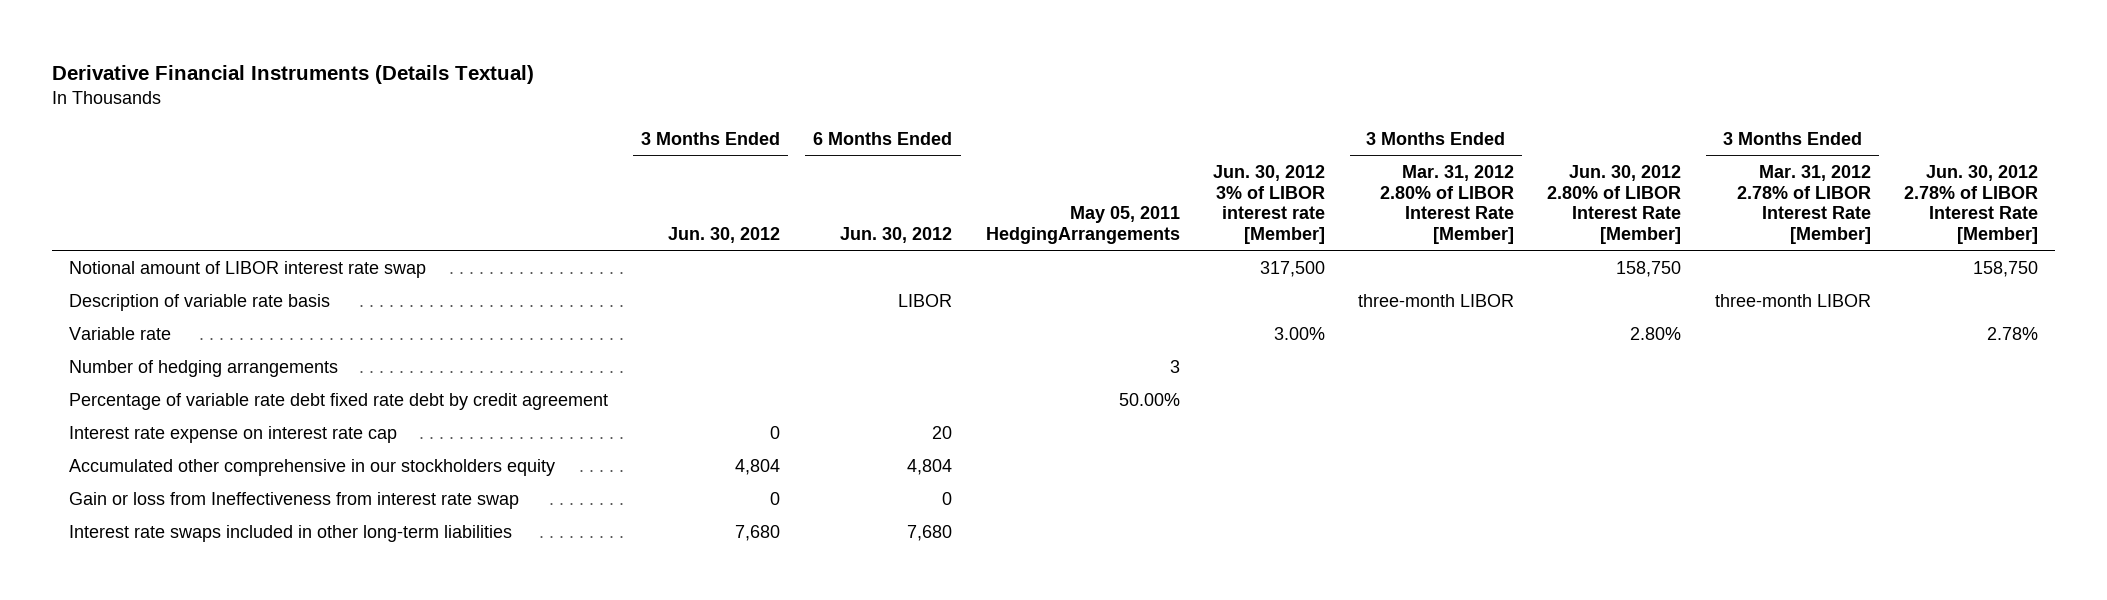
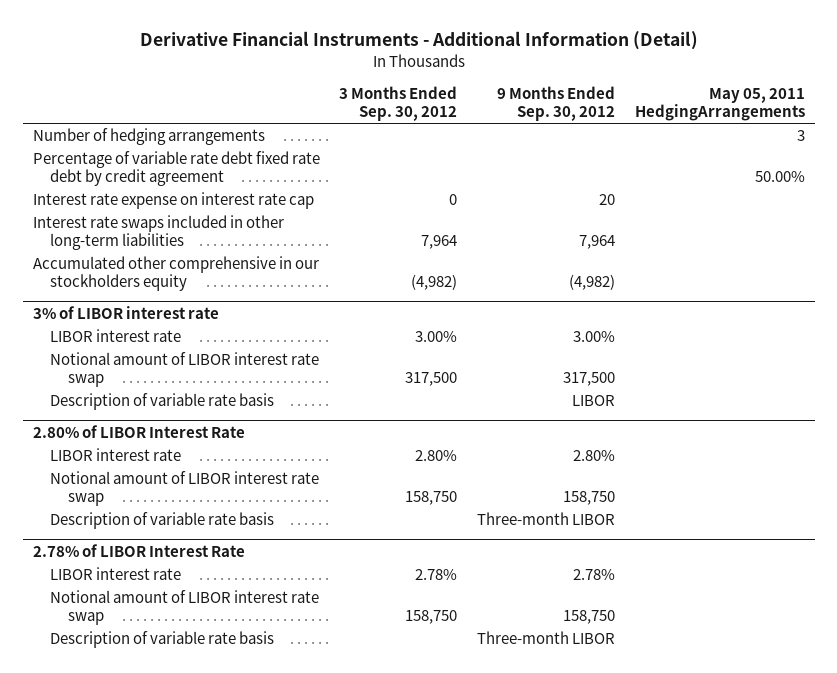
- Derivative Financial Instruments (Details Textual)
+ Derivative Financial Instruments - Additional Information (Detail)
- | 3 Months Ended Jun. 30, 2012 | 6 Months Ended Jun. 30, 2012 | May 05, 2011 HedgingArrangements | Jun. 30, 2012 3% of LIBOR interest rate [Member] | 3 Months Ended Mar. 31, 2012 2.80% of LIBOR Interest Rate [Member] | Jun. 30, 2012 2.80% of LIBOR Interest Rate [Member] | 3 Months Ended Mar. 31, 2012 2.78% of LIBOR Interest Rate [Member] | Jun. 30, 2012 2.78% of LIBOR Interest Rate [Member]
+ | 3 Months Ended Sep. 30, 2012 | 9 Months Ended Sep. 30, 2012 | May 05, 2011 HedgingArrangements
- Notional amount of LIBOR interest rate swap | | | | 317,500 | | 158,750 | | 158,750
- Description of variable rate basis | | LIBOR | | | three-month LIBOR | | three-month LIBOR |
- Variable rate | | | | 3.00% | | 2.80% | | 2.78%
- Gain or loss from Ineffectiveness from interest rate swap | 0 | 0 | | | | | |
moved down: Accumulated other comprehensive in our stockholders equity | (4,982) | (4,982) |
+ 3% of LIBOR interest rate
+ LIBOR interest rate | 3.00% | 3.00% |
+ Notional amount of LIBOR interest rate swap | 317,500 | 317,500 |
+ Description of variable rate basis | | LIBOR |
+ 2.80% of LIBOR Interest Rate
+ LIBOR interest rate | 2.80% | 2.80% |
+ Notional amount of LIBOR interest rate swap | 158,750 | 158,750 |
+ Description of variable rate basis | | Three-month LIBOR |
+ 2.78% of LIBOR Interest Rate
+ LIBOR interest rate | 2.78% | 2.78% |
+ Notional amount of LIBOR interest rate swap | 158,750 | 158,750 |
+ Description of variable rate basis | | Three-month LIBOR |

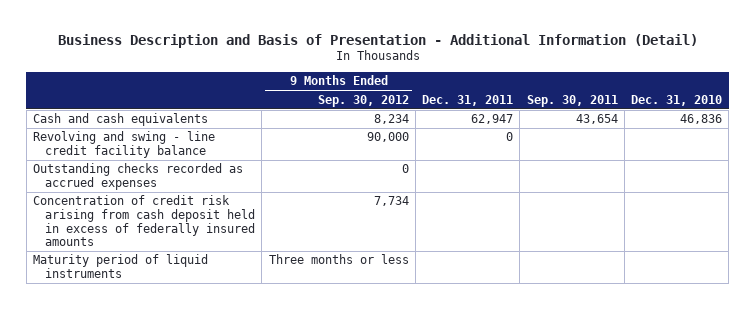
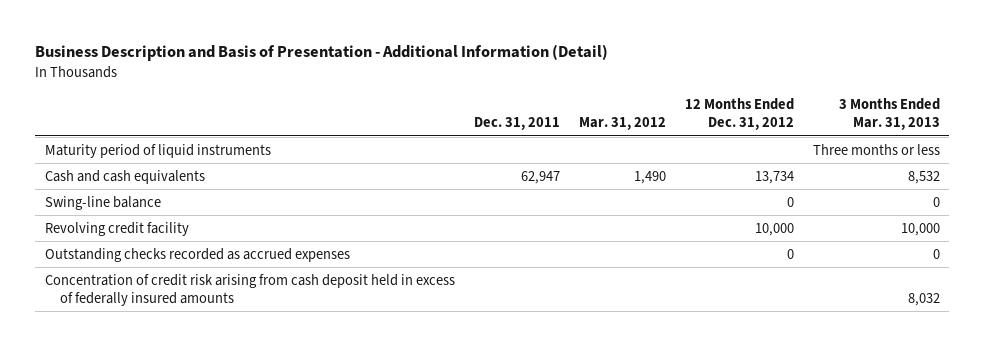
- | 9 Months Ended Sep. 30, 2012 | Dec. 31, 2011 | Sep. 30, 2011 | Dec. 31, 2010
+ | Dec. 31, 2011 | Mar. 31, 2012 | 12 Months Ended Dec. 31, 2012 | 3 Months Ended Mar. 31, 2013
moved up: Maturity period of liquid instruments | | | | Three months or less
- Revolving and swing - line credit facility balance | 90,000 | 0 | |
+ Swing-line balance | | | 0 | 0
+ Revolving credit facility | | | 10,000 | 10,000

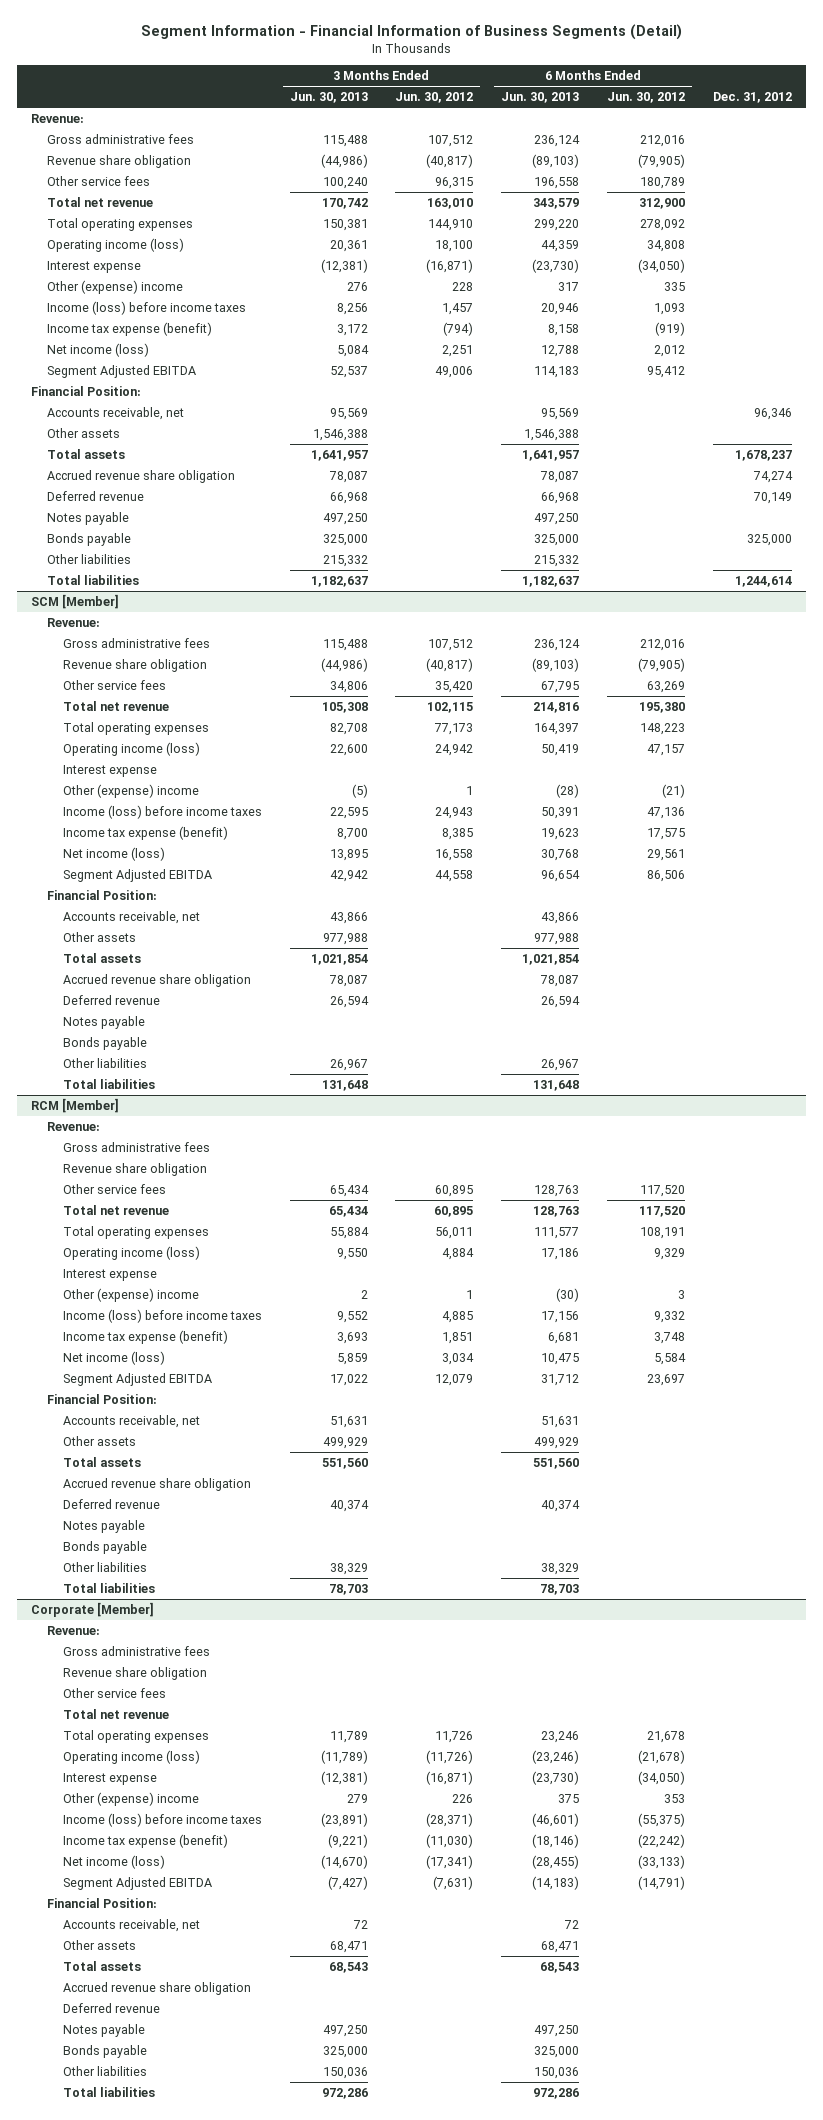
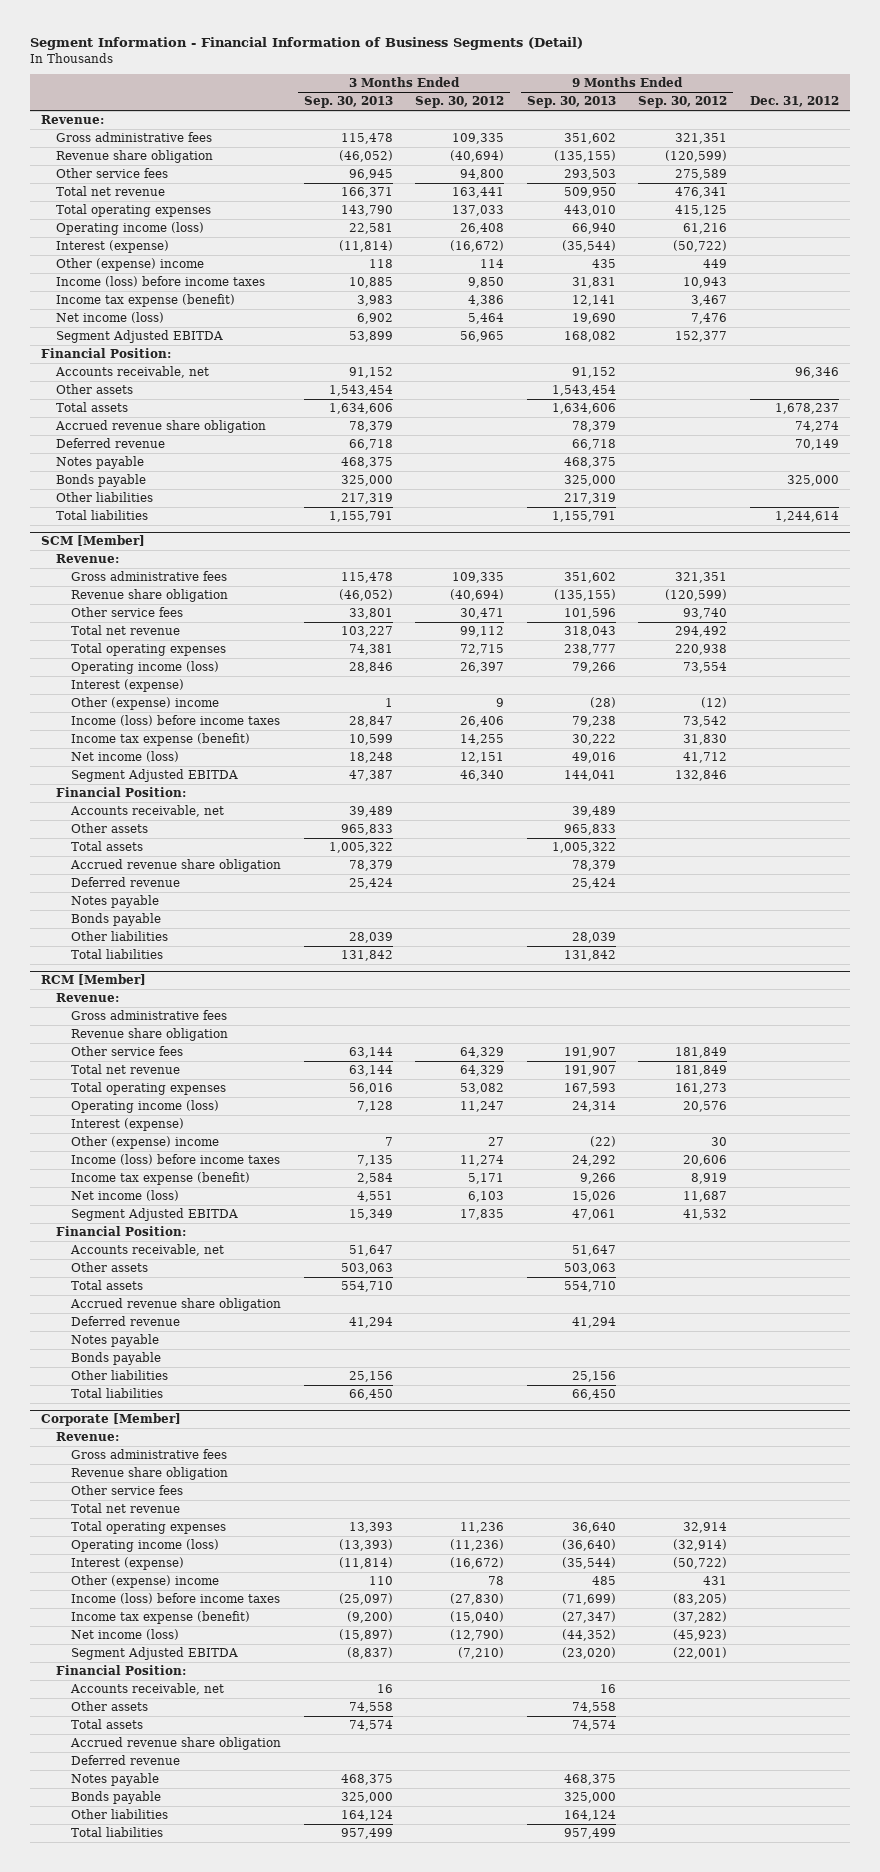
- | 3 Months Ended Jun. 30, 2013 | 3 Months Ended Jun. 30, 2012 | 6 Months Ended Jun. 30, 2013 | 6 Months Ended Jun. 30, 2012 | Dec. 31, 2012
+ | 3 Months Ended Sep. 30, 2013 | 3 Months Ended Sep. 30, 2012 | 9 Months Ended Sep. 30, 2013 | 9 Months Ended Sep. 30, 2012 | Dec. 31, 2012
- Interest expense | (12,381) | (16,871) | (23,730) | (34,050) |
+ Interest (expense) | (11,814) | (16,672) | (35,544) | (50,722) |
@ SCM [Member]
- Interest expense
+ Interest (expense)
@ RCM [Member]
- Interest expense
+ Interest (expense)
@ Corporate [Member]
- Interest expense | (12,381) | (16,871) | (23,730) | (34,050) |
+ Interest (expense) | (11,814) | (16,672) | (35,544) | (50,722) |

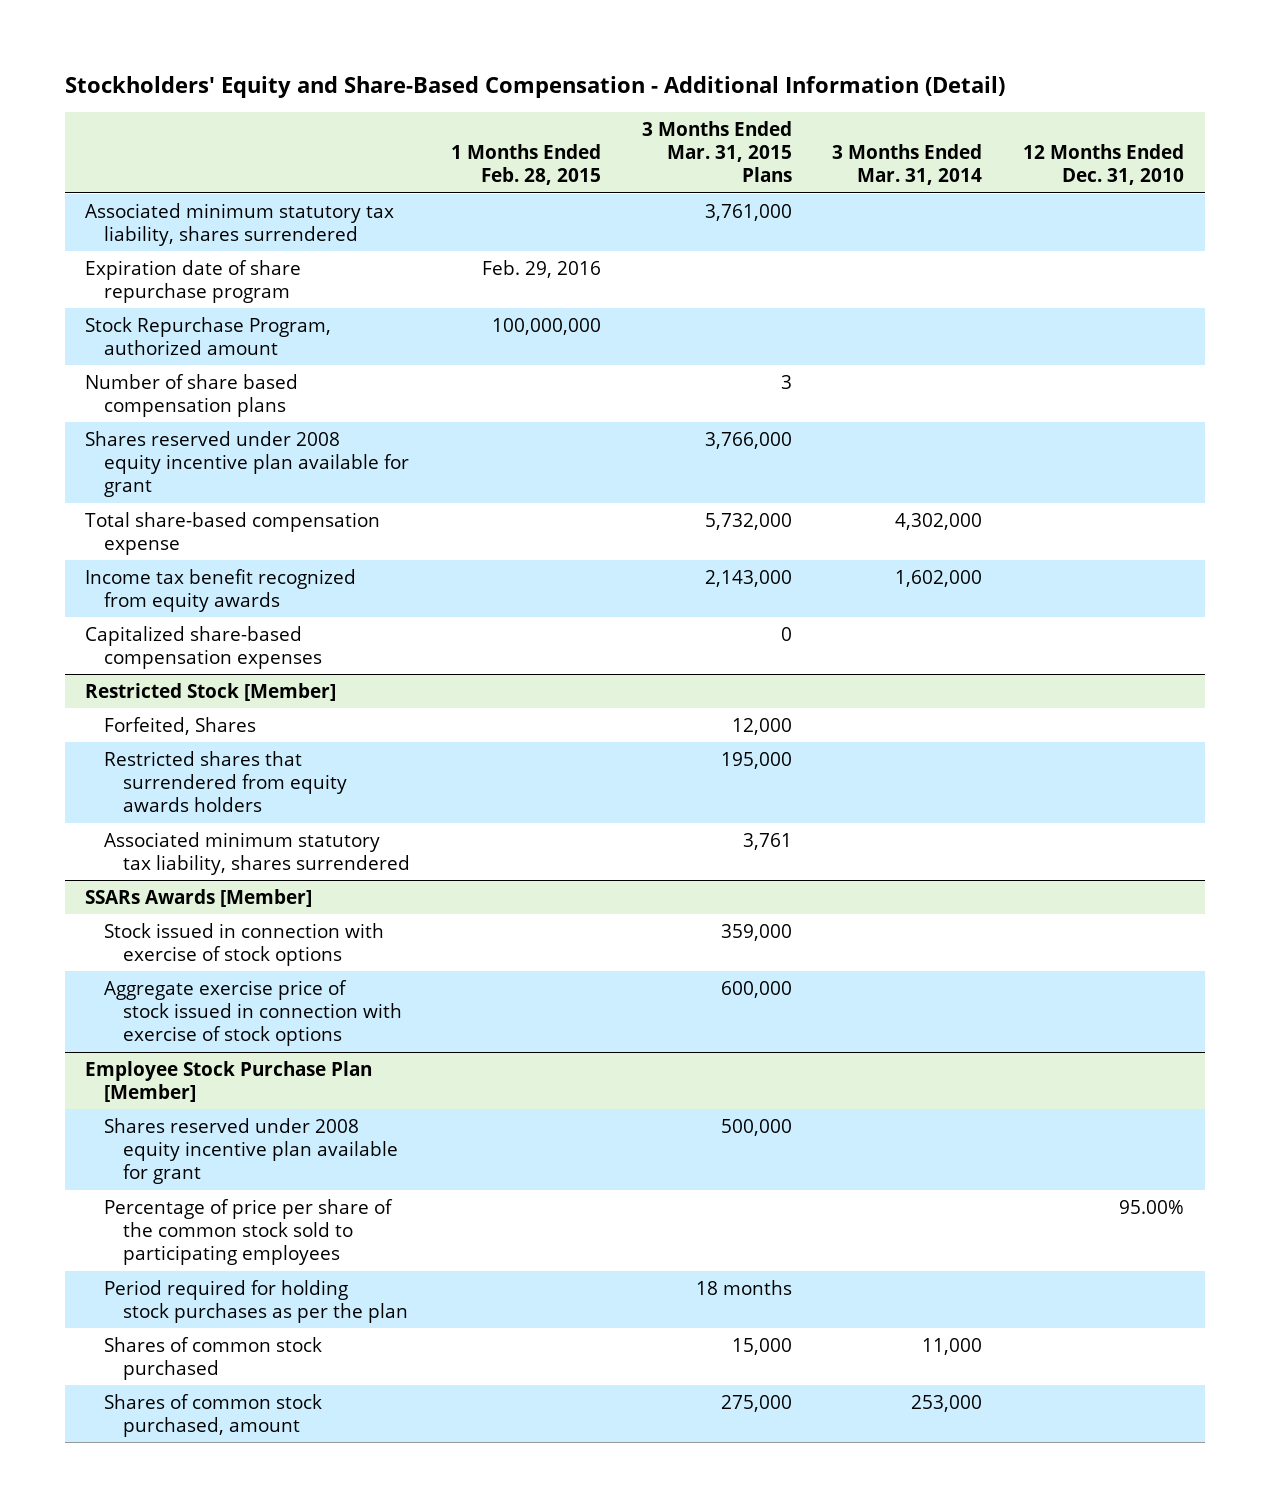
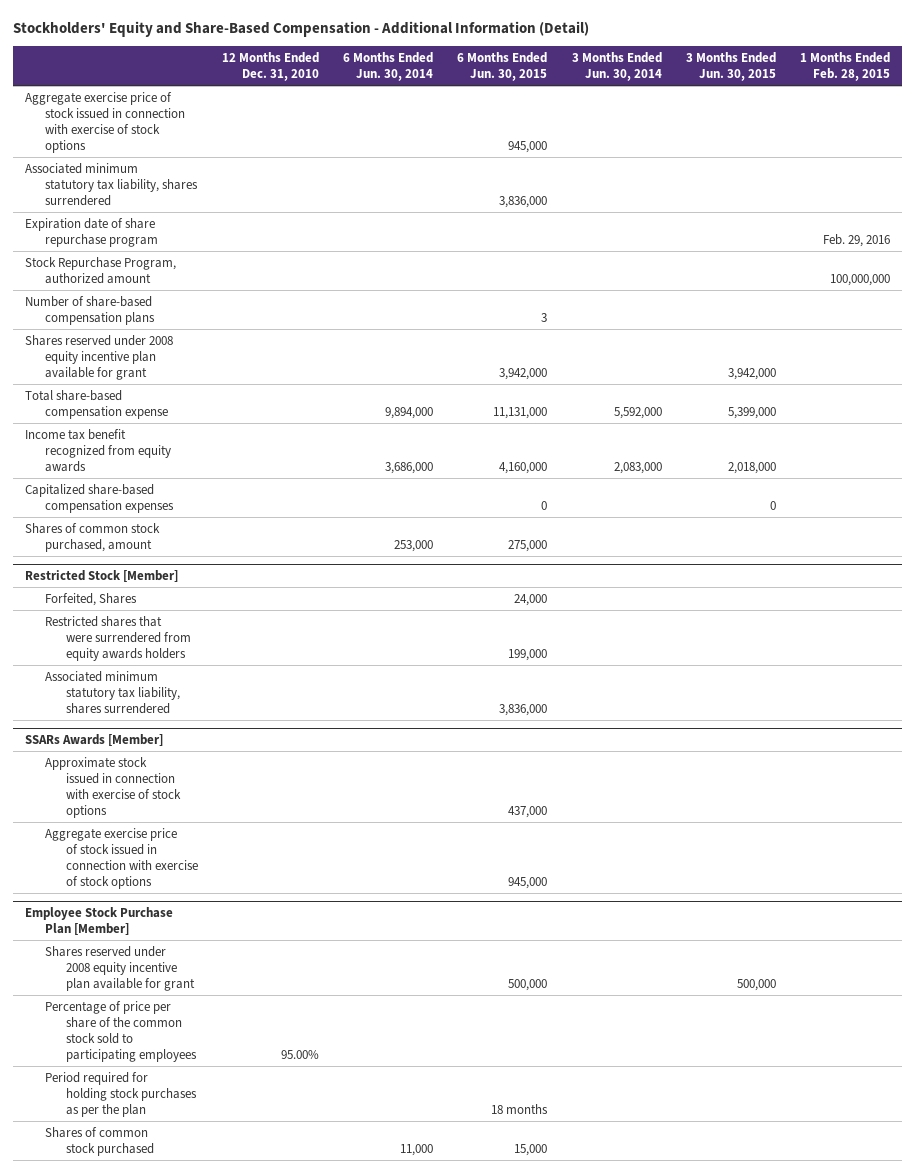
- | 1 Months Ended Feb. 28, 2015 | 3 Months Ended Mar. 31, 2015 Plans | 3 Months Ended Mar. 31, 2014 | 12 Months Ended Dec. 31, 2010
+ | 12 Months Ended Dec. 31, 2010 | 6 Months Ended Jun. 30, 2014 | 6 Months Ended Jun. 30, 2015 | 3 Months Ended Jun. 30, 2014 | 3 Months Ended Jun. 30, 2015 | 1 Months Ended Feb. 28, 2015
+ Aggregate exercise price of stock issued in connection with exercise of stock options | | | 945,000 | | |
- Number of share based compensation plans | | 3 | |
+ Number of share-based compensation plans | | | 3 | | |
+ Shares of common stock purchased, amount | | 253,000 | 275,000 | | |
@ Restricted Stock [Member]
- Restricted shares that surrendered from equity awards holders | | 195,000 | |
+ Restricted shares that were surrendered from equity awards holders | | | 199,000 | | |
@ SSARs Awards [Member]
- Stock issued in connection with exercise of stock options | | 359,000 | |
+ Approximate stock issued in connection with exercise of stock options | | | 437,000 | | |
@ Employee Stock Purchase Plan [Member]
- Shares of common stock purchased, amount | | 275,000 | 253,000 |

